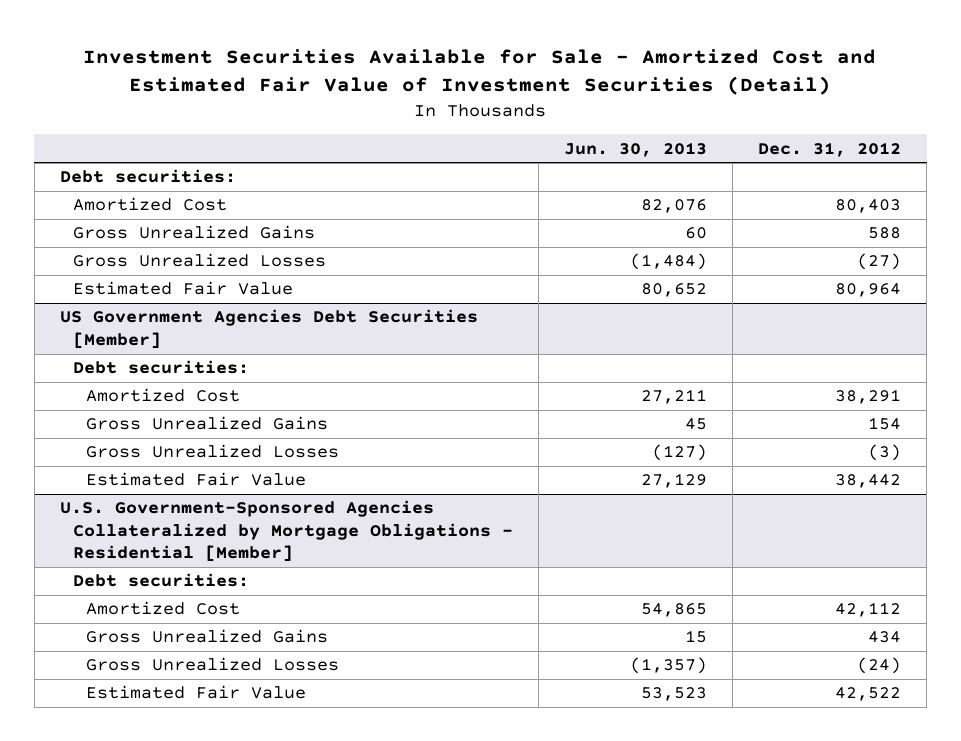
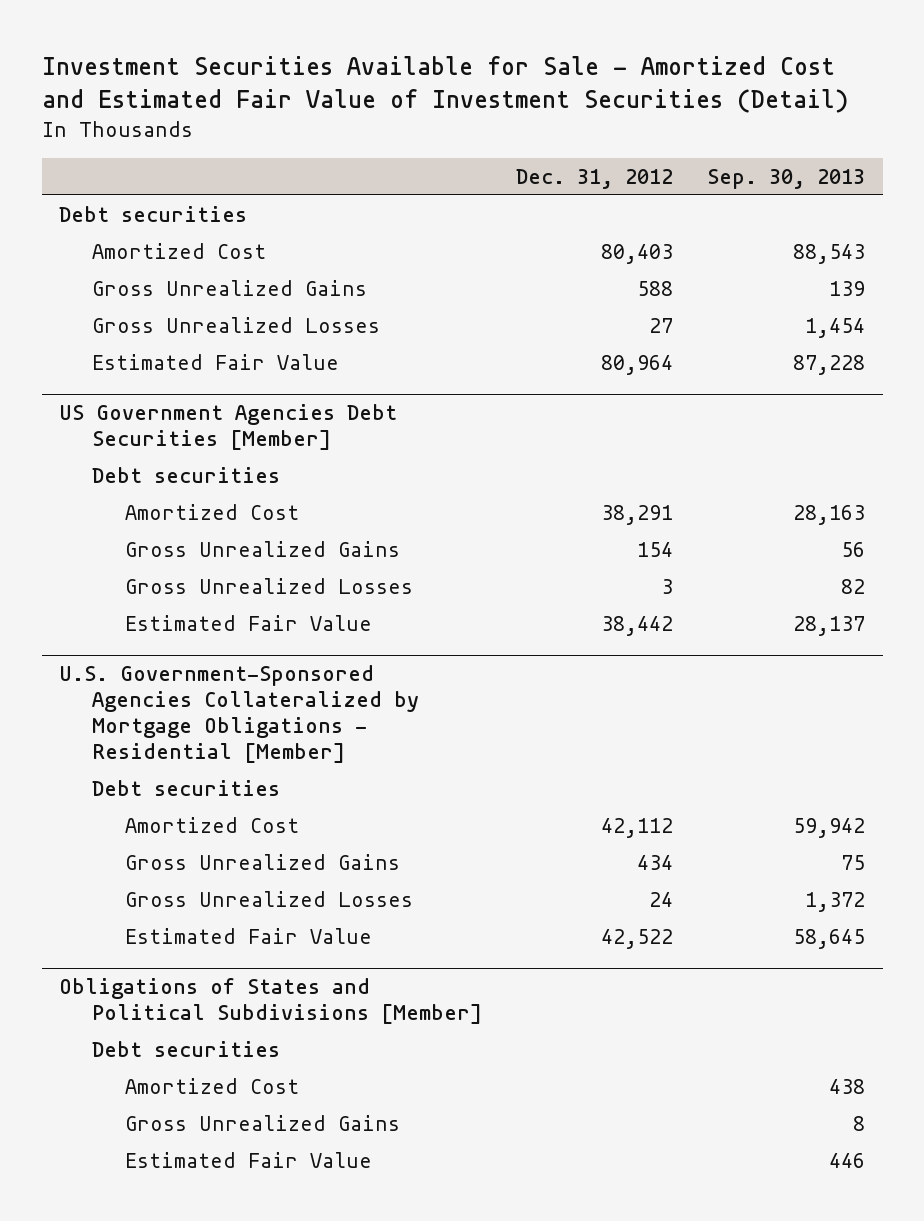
- | Jun. 30, 2013 | Dec. 31, 2012
+ | Dec. 31, 2012 | Sep. 30, 2013
- Debt securities:
+ Debt securities
- Gross Unrealized Losses | (1,484) | (27)
+ Gross Unrealized Losses | 27 | 1,454
@ US Government Agencies Debt Securities [Member]
- Debt securities:
+ Debt securities
- Gross Unrealized Losses | (127) | (3)
+ Gross Unrealized Losses | 3 | 82
@ U.S. Government-Sponsored Agencies Collateralized by Mortgage Obligations - Residential [Member]
- Debt securities:
+ Debt securities
- Gross Unrealized Losses | (1,357) | (24)
+ Gross Unrealized Losses | 24 | 1,372
+ Obligations of States and Political Subdivisions [Member]
+ Debt securities
+ Amortized Cost | | 438
+ Gross Unrealized Gains | | 8
+ Estimated Fair Value | | 446

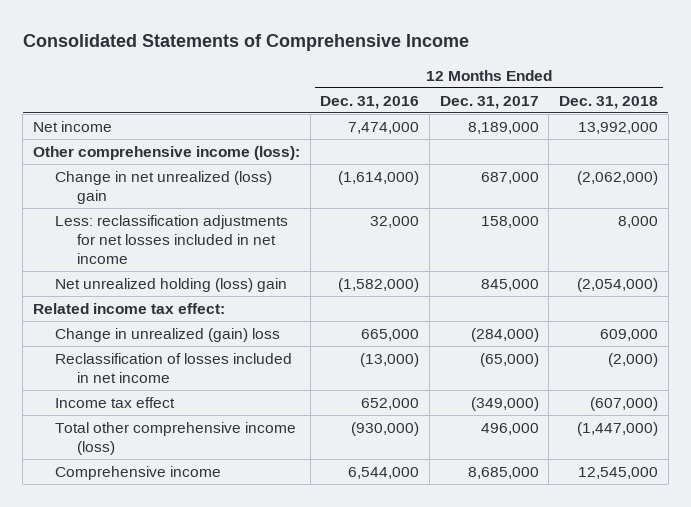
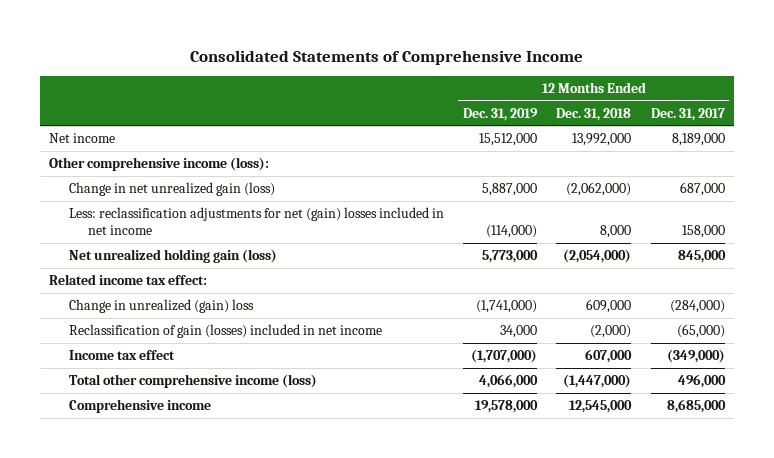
- | 12 Months Ended Dec. 31, 2016 | 12 Months Ended Dec. 31, 2017 | 12 Months Ended Dec. 31, 2018
+ | 12 Months Ended Dec. 31, 2019 | 12 Months Ended Dec. 31, 2018 | 12 Months Ended Dec. 31, 2017
- Change in net unrealized (loss) gain | (1,614,000) | 687,000 | (2,062,000)
- Less: reclassification adjustments for net losses included in net income | 32,000 | 158,000 | 8,000
- Net unrealized holding (loss) gain | (1,582,000) | 845,000 | (2,054,000)
+ Change in net unrealized gain (loss) | 5,887,000 | (2,062,000) | 687,000
+ Less: reclassification adjustments for net (gain) losses included in net income | (114,000) | 8,000 | 158,000
+ Net unrealized holding gain (loss) | 5,773,000 | (2,054,000) | 845,000
- Reclassification of losses included in net income | (13,000) | (65,000) | (2,000)
- Income tax effect | 652,000 | (349,000) | (607,000)
+ Reclassification of gain (losses) included in net income | 34,000 | (2,000) | (65,000)
+ Income tax effect | (1,707,000) | 607,000 | (349,000)

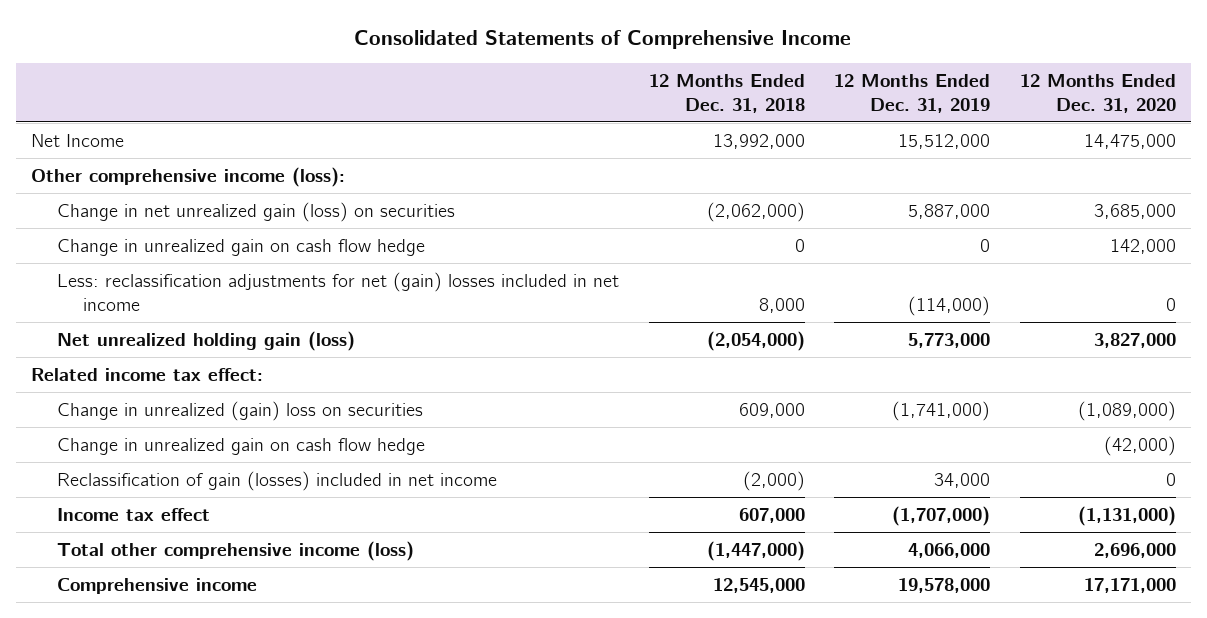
- | 12 Months Ended Dec. 31, 2019 | 12 Months Ended Dec. 31, 2018 | 12 Months Ended Dec. 31, 2017
+ | 12 Months Ended Dec. 31, 2018 | 12 Months Ended Dec. 31, 2019 | 12 Months Ended Dec. 31, 2020
- Net income | 15,512,000 | 13,992,000 | 8,189,000
+ Net Income | 13,992,000 | 15,512,000 | 14,475,000
- Change in net unrealized gain (loss) | 5,887,000 | (2,062,000) | 687,000
+ Change in net unrealized gain (loss) on securities | (2,062,000) | 5,887,000 | 3,685,000
+ Change in unrealized gain on cash flow hedge | 0 | 0 | 142,000
- Change in unrealized (gain) loss | (1,741,000) | 609,000 | (284,000)
+ Change in unrealized (gain) loss on securities | 609,000 | (1,741,000) | (1,089,000)
+ Change in unrealized gain on cash flow hedge | | | (42,000)

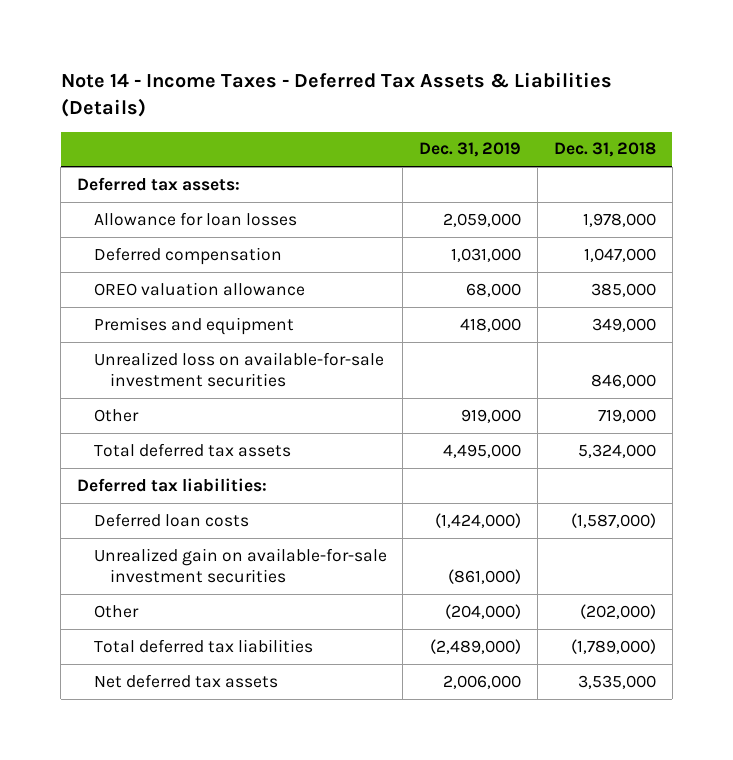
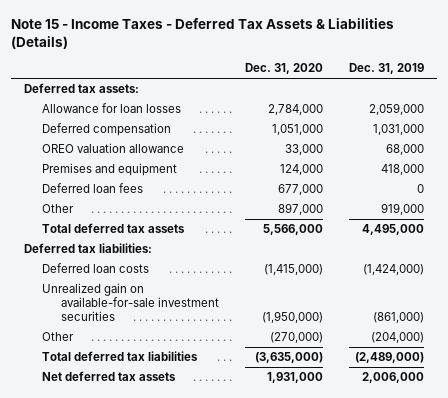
- Note 14 - Income Taxes - Deferred Tax Assets & Liabilities (Details)
+ Note 15 - Income Taxes - Deferred Tax Assets & Liabilities (Details)
- | Dec. 31, 2019 | Dec. 31, 2018
+ | Dec. 31, 2020 | Dec. 31, 2019
- Unrealized loss on available-for-sale investment securities | | 846,000
+ Deferred loan fees | 677,000 | 0

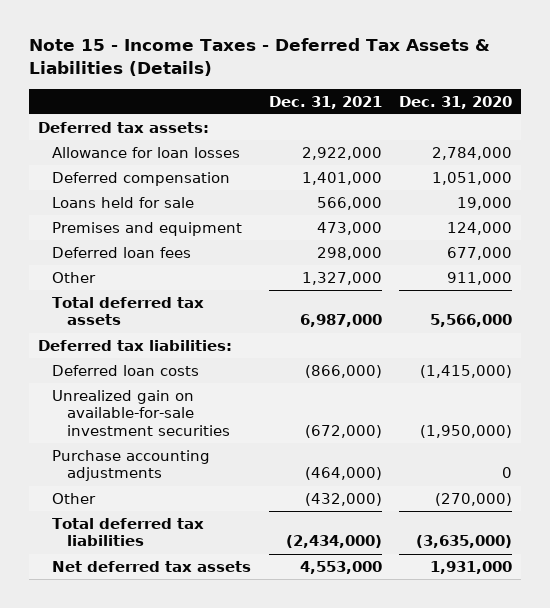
- | Dec. 31, 2020 | Dec. 31, 2019
+ | Dec. 31, 2021 | Dec. 31, 2020
- OREO valuation allowance | 33,000 | 68,000
+ Loans held for sale | 566,000 | 19,000
- Other | 897,000 | 919,000
+ Other | 1,327,000 | 911,000
+ Purchase accounting adjustments | (464,000) | 0

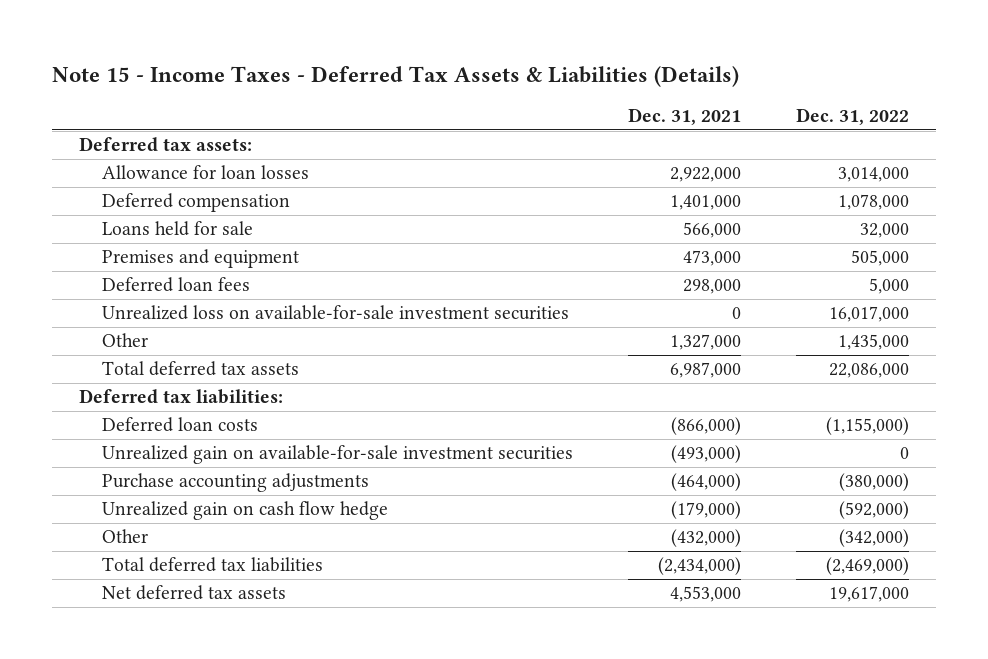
- | Dec. 31, 2021 | Dec. 31, 2020
+ | Dec. 31, 2021 | Dec. 31, 2022
+ Unrealized loss on available-for-sale investment securities | 0 | 16,017,000
- Unrealized gain on available-for-sale investment securities | (672,000) | (1,950,000)
+ Unrealized gain on available-for-sale investment securities | (493,000) | 0
+ Unrealized gain on cash flow hedge | (179,000) | (592,000)

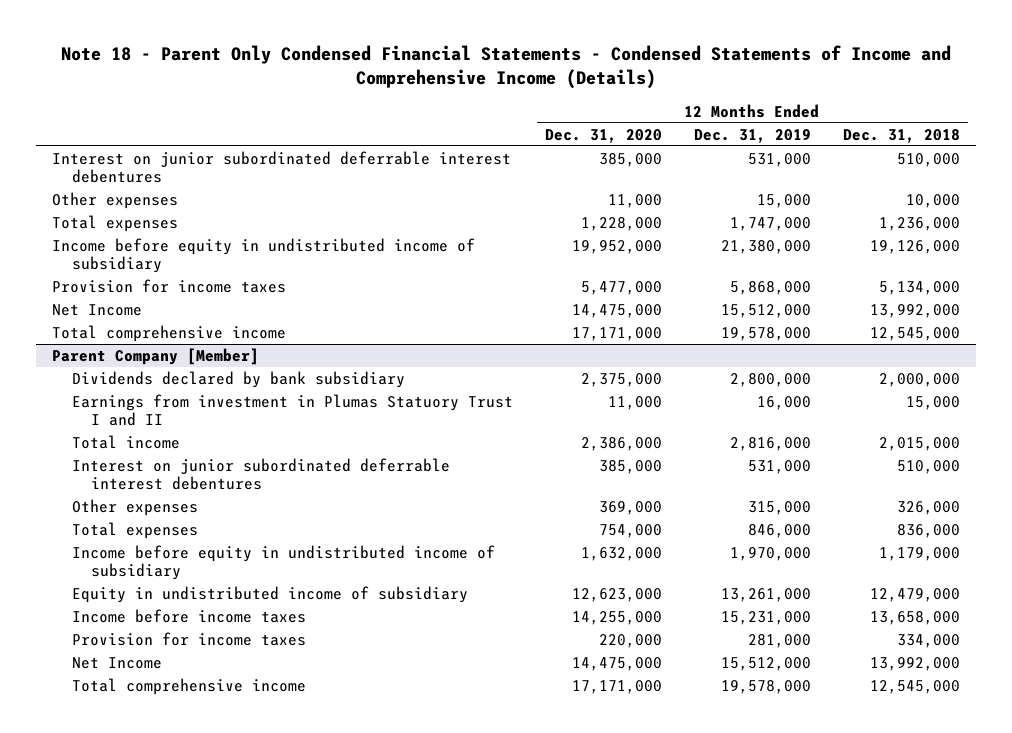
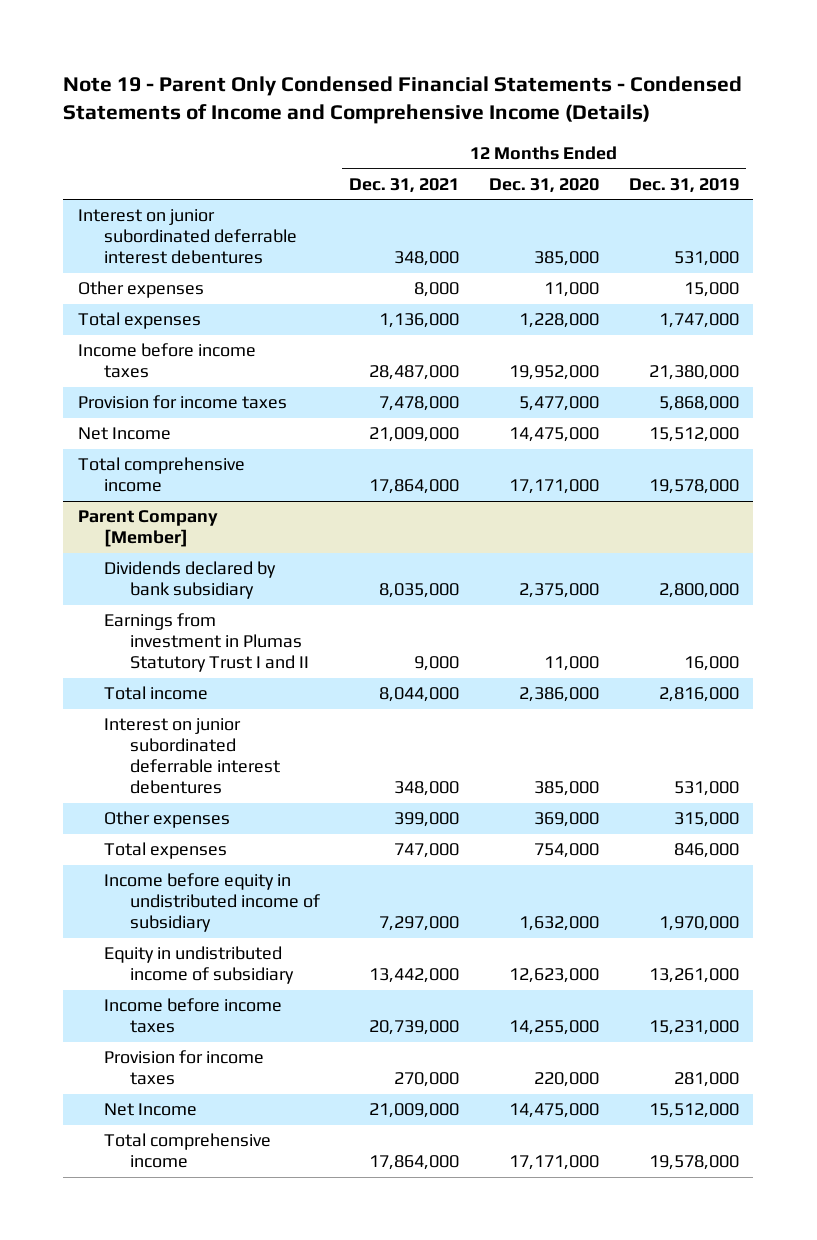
- Note 18 - Parent Only Condensed Financial Statements - Condensed Statements of Income and Comprehensive Income (Details)
+ Note 19 - Parent Only Condensed Financial Statements - Condensed Statements of Income and Comprehensive Income (Details)
- | 12 Months Ended Dec. 31, 2020 | 12 Months Ended Dec. 31, 2019 | 12 Months Ended Dec. 31, 2018
+ | 12 Months Ended Dec. 31, 2021 | 12 Months Ended Dec. 31, 2020 | 12 Months Ended Dec. 31, 2019
- Income before equity in undistributed income of subsidiary | 19,952,000 | 21,380,000 | 19,126,000
+ Income before income taxes | 28,487,000 | 19,952,000 | 21,380,000
@ Parent Company [Member]
- Earnings from investment in Plumas Statuory Trust I and II | 11,000 | 16,000 | 15,000
+ Earnings from investment in Plumas Statutory Trust I and II | 9,000 | 11,000 | 16,000

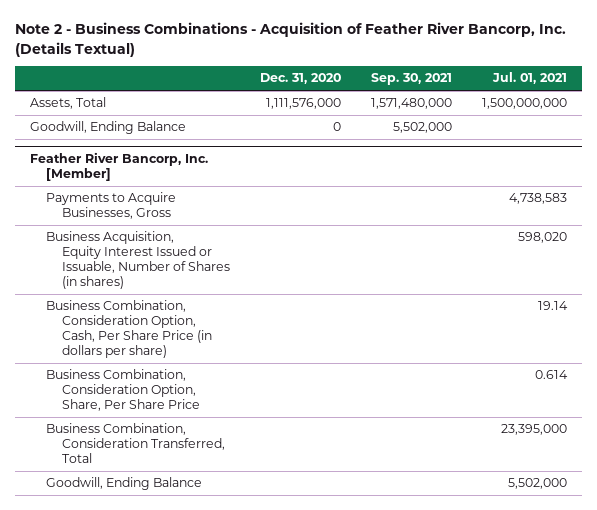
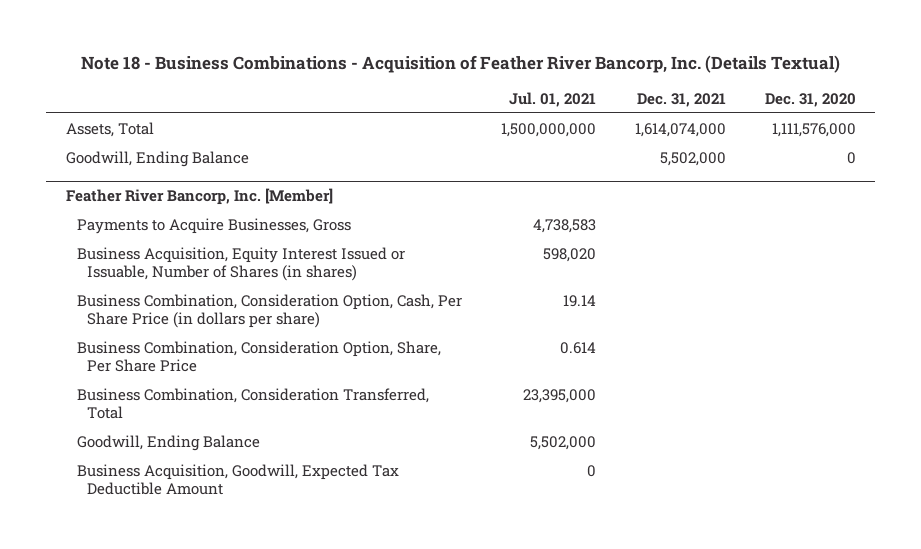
- Note 2 - Business Combinations - Acquisition of Feather River Bancorp, Inc. (Details Textual)
+ Note 18 - Business Combinations - Acquisition of Feather River Bancorp, Inc. (Details Textual)
- | Dec. 31, 2020 | Sep. 30, 2021 | Jul. 01, 2021
+ | Jul. 01, 2021 | Dec. 31, 2021 | Dec. 31, 2020
@ Feather River Bancorp, Inc. [Member]
+ Business Acquisition, Goodwill, Expected Tax Deductible Amount | 0 | |

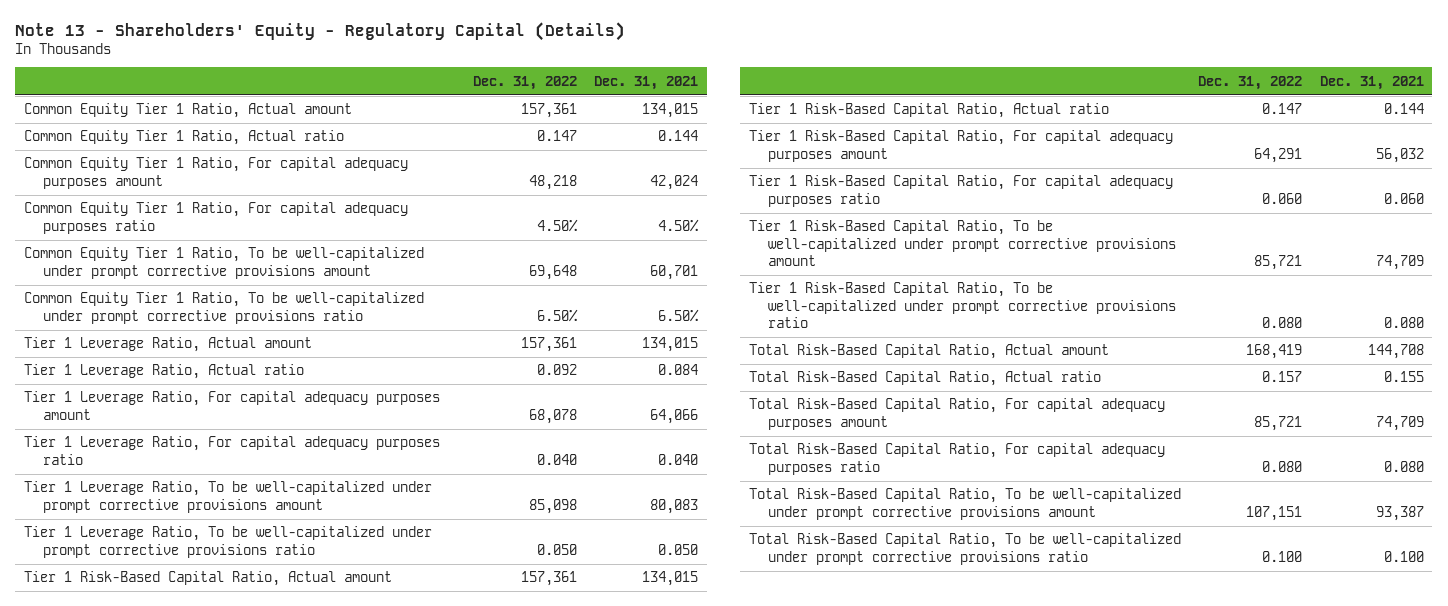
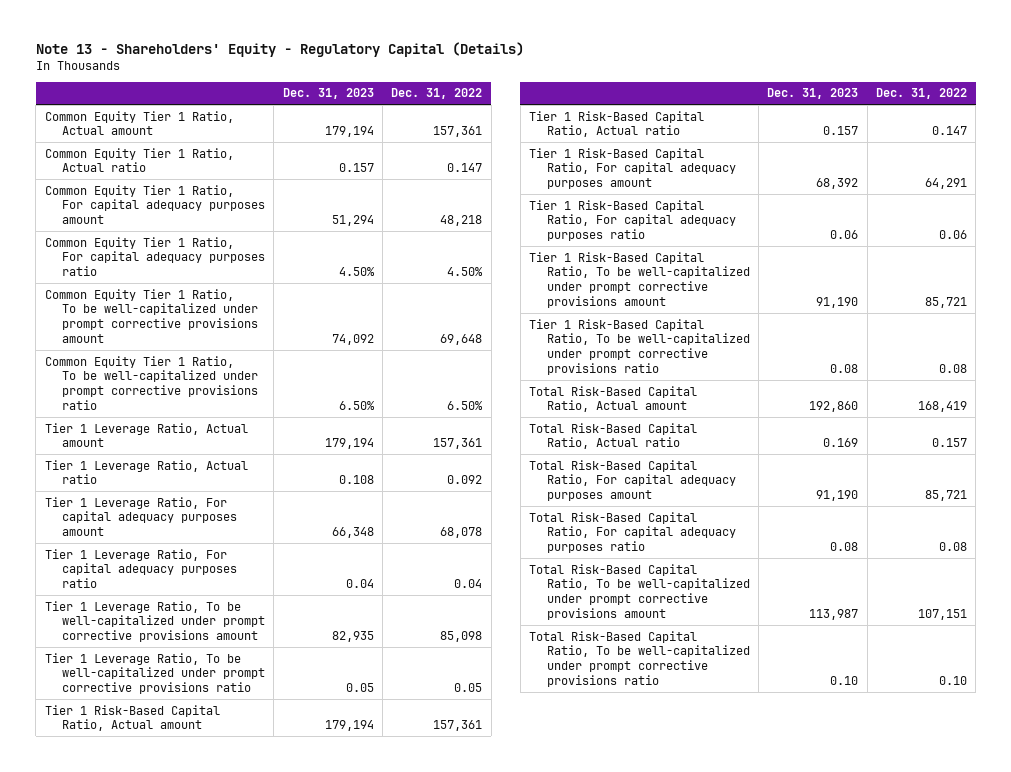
- | Dec. 31, 2022 | Dec. 31, 2021
+ | Dec. 31, 2023 | Dec. 31, 2022
- Tier 1 Leverage Ratio, For capital adequacy purposes ratio | 0.040 | 0.040
+ Tier 1 Leverage Ratio, For capital adequacy purposes ratio | 0.04 | 0.04
- Tier 1 Leverage Ratio, To be well-capitalized under prompt corrective provisions ratio | 0.050 | 0.050
+ Tier 1 Leverage Ratio, To be well-capitalized under prompt corrective provisions ratio | 0.05 | 0.05
- Tier 1 Risk-Based Capital Ratio, For capital adequacy purposes ratio | 0.060 | 0.060
+ Tier 1 Risk-Based Capital Ratio, For capital adequacy purposes ratio | 0.06 | 0.06
- Tier 1 Risk-Based Capital Ratio, To be well-capitalized under prompt corrective provisions ratio | 0.080 | 0.080
+ Tier 1 Risk-Based Capital Ratio, To be well-capitalized under prompt corrective provisions ratio | 0.08 | 0.08
- Total Risk-Based Capital Ratio, For capital adequacy purposes ratio | 0.080 | 0.080
+ Total Risk-Based Capital Ratio, For capital adequacy purposes ratio | 0.08 | 0.08
- Total Risk-Based Capital Ratio, To be well-capitalized under prompt corrective provisions ratio | 0.100 | 0.100
+ Total Risk-Based Capital Ratio, To be well-capitalized under prompt corrective provisions ratio | 0.10 | 0.10

